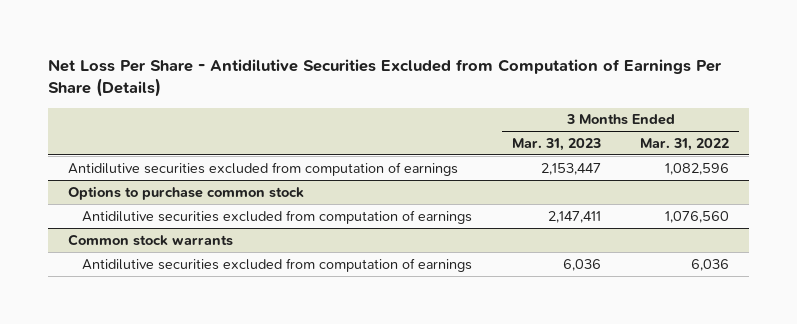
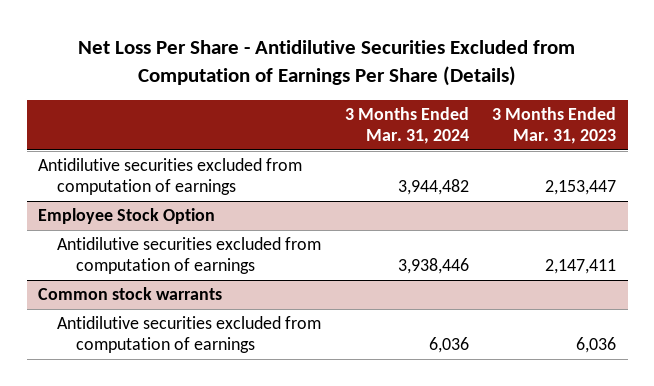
- | 3 Months Ended Mar. 31, 2023 | 3 Months Ended Mar. 31, 2022
+ | 3 Months Ended Mar. 31, 2024 | 3 Months Ended Mar. 31, 2023
- Options to purchase common stock
+ Employee Stock Option

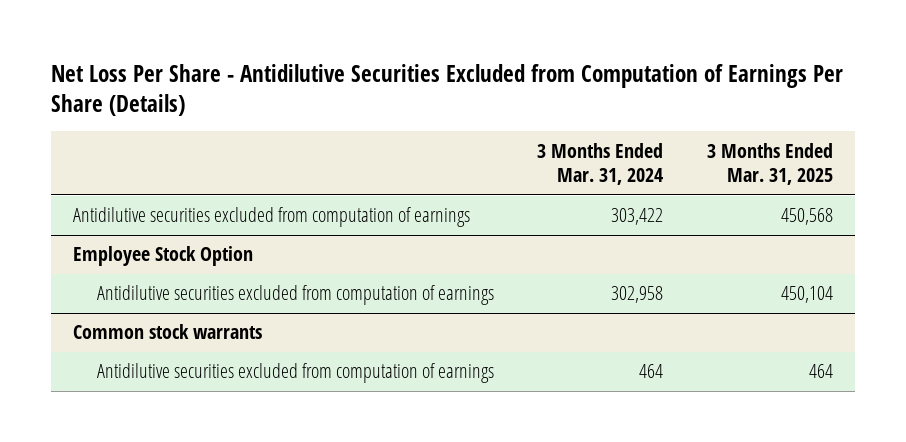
- | 3 Months Ended Mar. 31, 2024 | 3 Months Ended Mar. 31, 2023
+ | 3 Months Ended Mar. 31, 2024 | 3 Months Ended Mar. 31, 2025
- Antidilutive securities excluded from computation of earnings | 3,944,482 | 2,153,447
+ Antidilutive securities excluded from computation of earnings | 303,422 | 450,568
@ Employee Stock Option
- Antidilutive securities excluded from computation of earnings | 3,938,446 | 2,147,411
+ Antidilutive securities excluded from computation of earnings | 302,958 | 450,104
@ Common stock warrants
- Antidilutive securities excluded from computation of earnings | 6,036 | 6,036
+ Antidilutive securities excluded from computation of earnings | 464 | 464

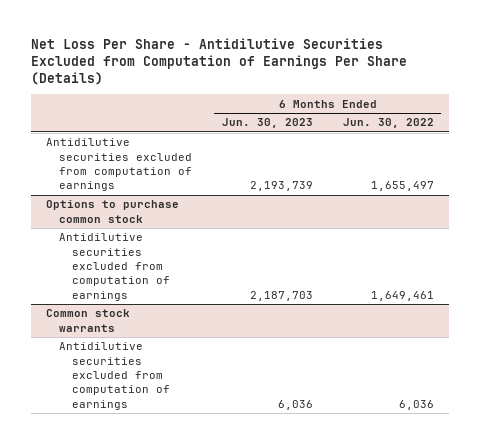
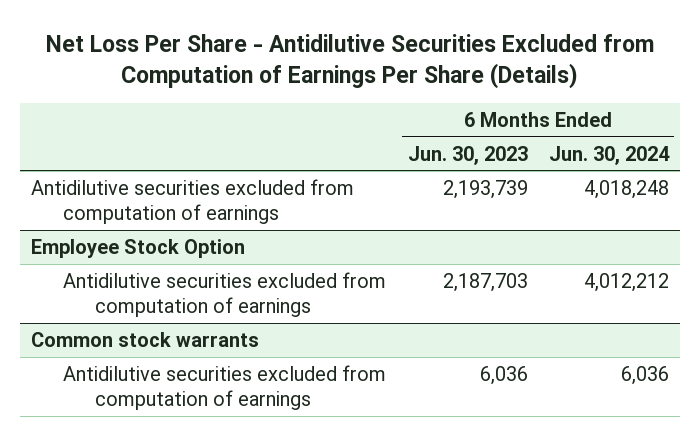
- | 6 Months Ended Jun. 30, 2023 | 6 Months Ended Jun. 30, 2022
+ | 6 Months Ended Jun. 30, 2023 | 6 Months Ended Jun. 30, 2024
- Options to purchase common stock
+ Employee Stock Option

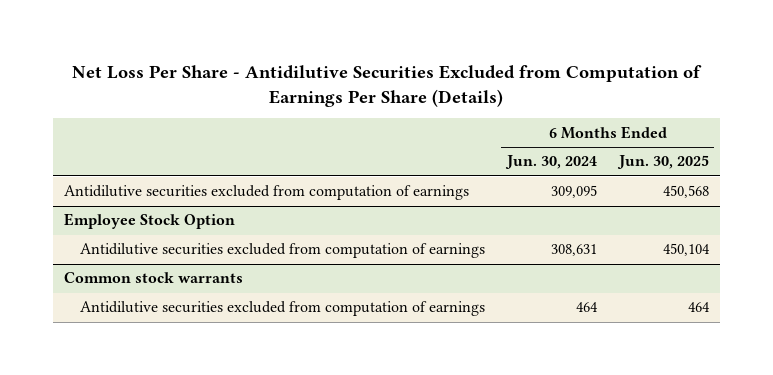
- | 6 Months Ended Jun. 30, 2023 | 6 Months Ended Jun. 30, 2024
+ | 6 Months Ended Jun. 30, 2024 | 6 Months Ended Jun. 30, 2025
- Antidilutive securities excluded from computation of earnings | 2,193,739 | 4,018,248
+ Antidilutive securities excluded from computation of earnings | 309,095 | 450,568
@ Employee Stock Option
- Antidilutive securities excluded from computation of earnings | 2,187,703 | 4,012,212
+ Antidilutive securities excluded from computation of earnings | 308,631 | 450,104
@ Common stock warrants
- Antidilutive securities excluded from computation of earnings | 6,036 | 6,036
+ Antidilutive securities excluded from computation of earnings | 464 | 464

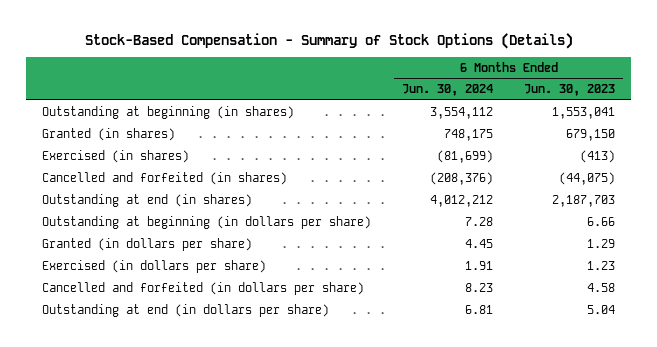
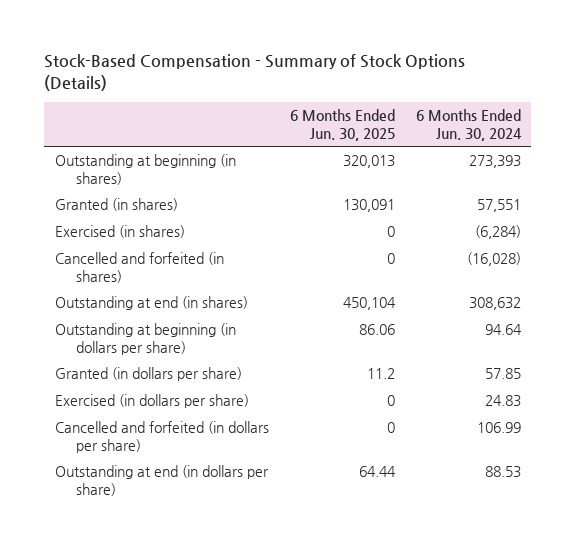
- | 6 Months Ended Jun. 30, 2024 | 6 Months Ended Jun. 30, 2023
+ | 6 Months Ended Jun. 30, 2025 | 6 Months Ended Jun. 30, 2024
- Outstanding at beginning (in shares) | 3,554,112 | 1,553,041
- Granted (in shares) | 748,175 | 679,150
- Exercised (in shares) | (81,699) | (413)
- Cancelled and forfeited (in shares) | (208,376) | (44,075)
- Outstanding at end (in shares) | 4,012,212 | 2,187,703
- Outstanding at beginning (in dollars per share) | 7.28 | 6.66
- Granted (in dollars per share) | 4.45 | 1.29
- Exercised (in dollars per share) | 1.91 | 1.23
- Cancelled and forfeited (in dollars per share) | 8.23 | 4.58
- Outstanding at end (in dollars per share) | 6.81 | 5.04
+ Outstanding at beginning (in shares) | 320,013 | 273,393
+ Granted (in shares) | 130,091 | 57,551
+ Exercised (in shares) | 0 | (6,284)
+ Cancelled and forfeited (in shares) | 0 | (16,028)
+ Outstanding at end (in shares) | 450,104 | 308,632
+ Outstanding at beginning (in dollars per share) | 86.06 | 94.64
+ Granted (in dollars per share) | 11.2 | 57.85
+ Exercised (in dollars per share) | 0 | 24.83
+ Cancelled and forfeited (in dollars per share) | 0 | 106.99
+ Outstanding at end (in dollars per share) | 64.44 | 88.53

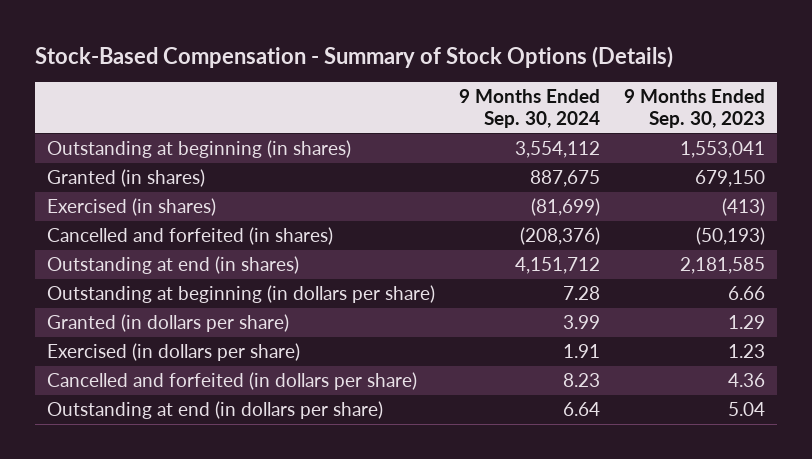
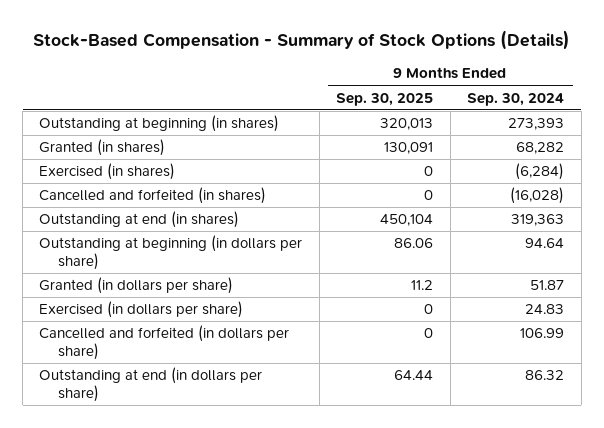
- | 9 Months Ended Sep. 30, 2024 | 9 Months Ended Sep. 30, 2023
+ | 9 Months Ended Sep. 30, 2025 | 9 Months Ended Sep. 30, 2024
- Outstanding at beginning (in shares) | 3,554,112 | 1,553,041
- Granted (in shares) | 887,675 | 679,150
- Exercised (in shares) | (81,699) | (413)
- Cancelled and forfeited (in shares) | (208,376) | (50,193)
- Outstanding at end (in shares) | 4,151,712 | 2,181,585
- Outstanding at beginning (in dollars per share) | 7.28 | 6.66
- Granted (in dollars per share) | 3.99 | 1.29
- Exercised (in dollars per share) | 1.91 | 1.23
- Cancelled and forfeited (in dollars per share) | 8.23 | 4.36
- Outstanding at end (in dollars per share) | 6.64 | 5.04
+ Outstanding at beginning (in shares) | 320,013 | 273,393
+ Granted (in shares) | 130,091 | 68,282
+ Exercised (in shares) | 0 | (6,284)
+ Cancelled and forfeited (in shares) | 0 | (16,028)
+ Outstanding at end (in shares) | 450,104 | 319,363
+ Outstanding at beginning (in dollars per share) | 86.06 | 94.64
+ Granted (in dollars per share) | 11.2 | 51.87
+ Exercised (in dollars per share) | 0 | 24.83
+ Cancelled and forfeited (in dollars per share) | 0 | 106.99
+ Outstanding at end (in dollars per share) | 64.44 | 86.32

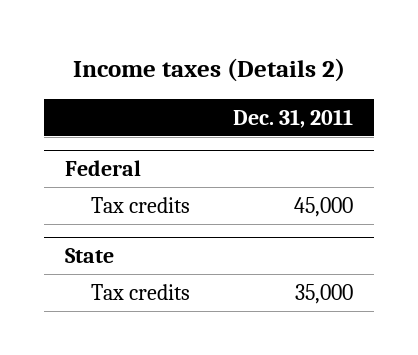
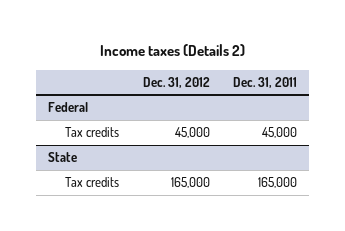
- | Dec. 31, 2011
+ | Dec. 31, 2012 | Dec. 31, 2011
@ State
- Tax credits | 35,000
+ Tax credits | 165,000 | 165,000

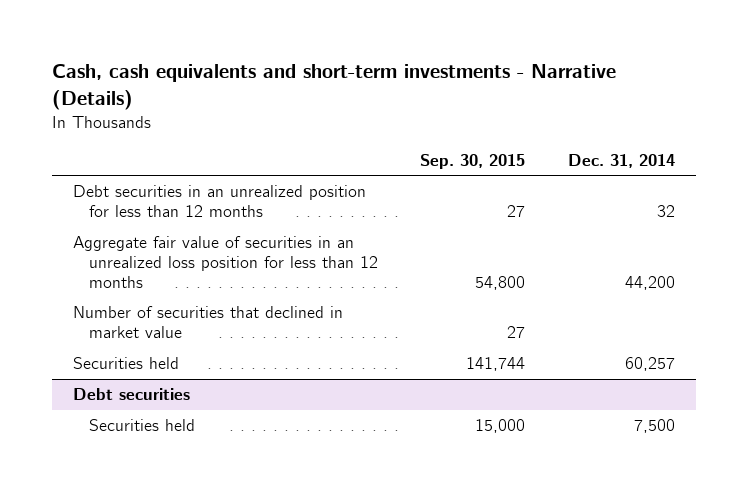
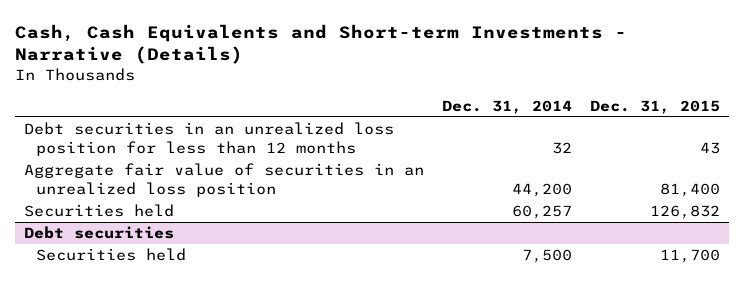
- Cash, cash equivalents and short-term investments - Narrative (Details)
+ Cash, Cash Equivalents and Short-term Investments - Narrative (Details)
- | Sep. 30, 2015 | Dec. 31, 2014
+ | Dec. 31, 2014 | Dec. 31, 2015
- Debt securities in an unrealized position for less than 12 months | 27 | 32
- Aggregate fair value of securities in an unrealized loss position for less than 12 months | 54,800 | 44,200
- Number of securities that declined in market value | 27 |
+ Debt securities in an unrealized loss position for less than 12 months | 32 | 43
+ Aggregate fair value of securities in an unrealized loss position | 44,200 | 81,400

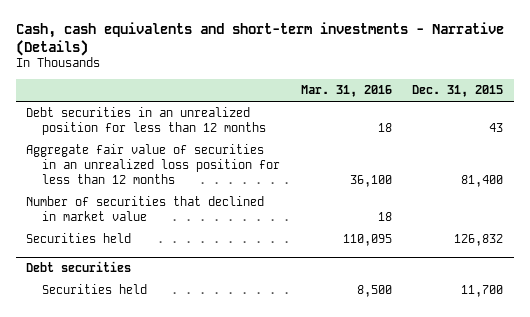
- Cash, Cash Equivalents and Short-term Investments - Narrative (Details)
+ Cash, cash equivalents and short-term investments - Narrative (Details)
- | Dec. 31, 2014 | Dec. 31, 2015
+ | Mar. 31, 2016 | Dec. 31, 2015
- Debt securities in an unrealized loss position for less than 12 months | 32 | 43
- Aggregate fair value of securities in an unrealized loss position | 44,200 | 81,400
+ Debt securities in an unrealized position for less than 12 months | 18 | 43
+ Aggregate fair value of securities in an unrealized loss position for less than 12 months | 36,100 | 81,400
+ Number of securities that declined in market value | 18 |

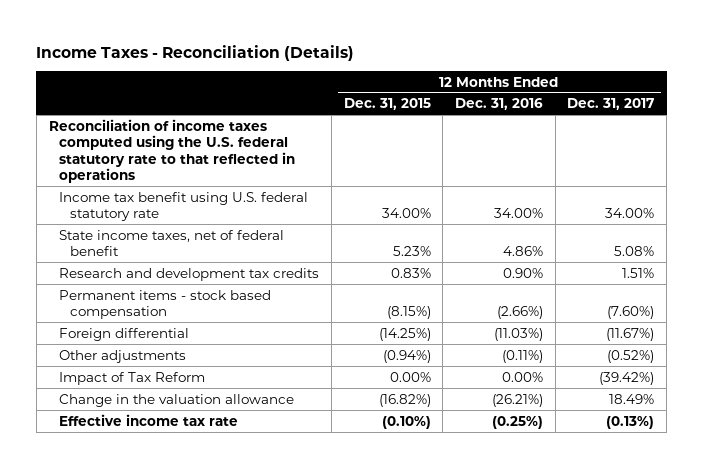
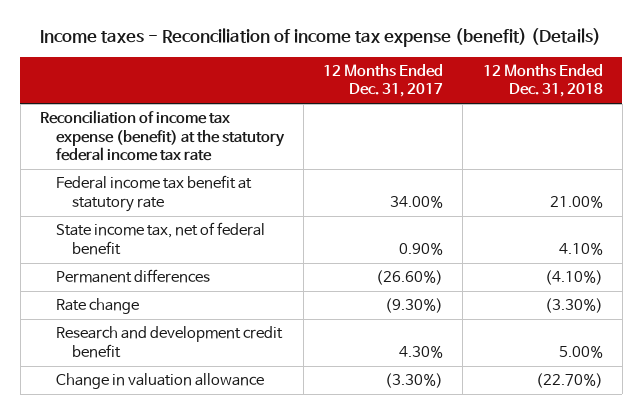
- Income Taxes - Reconciliation (Details)
+ Income taxes - Reconciliation of income tax expense (benefit) (Details)
- | 12 Months Ended Dec. 31, 2015 | 12 Months Ended Dec. 31, 2016 | 12 Months Ended Dec. 31, 2017
+ | 12 Months Ended Dec. 31, 2017 | 12 Months Ended Dec. 31, 2018
- Reconciliation of income taxes computed using the U.S. federal statutory rate to that reflected in operations
- Income tax benefit using U.S. federal statutory rate | 34.00% | 34.00% | 34.00%
- State income taxes, net of federal benefit | 5.23% | 4.86% | 5.08%
- Research and development tax credits | 0.83% | 0.90% | 1.51%
- Permanent items - stock based compensation | (8.15%) | (2.66%) | (7.60%)
- Foreign differential | (14.25%) | (11.03%) | (11.67%)
- Other adjustments | (0.94%) | (0.11%) | (0.52%)
- Impact of Tax Reform | 0.00% | 0.00% | (39.42%)
- Change in the valuation allowance | (16.82%) | (26.21%) | 18.49%
- Effective income tax rate | (0.10%) | (0.25%) | (0.13%)
+ Reconciliation of income tax expense (benefit) at the statutory federal income tax rate
+ Federal income tax benefit at statutory rate | 34.00% | 21.00%
+ State income tax, net of federal benefit | 0.90% | 4.10%
+ Permanent differences | (26.60%) | (4.10%)
+ Rate change | (9.30%) | (3.30%)
+ Research and development credit benefit | 4.30% | 5.00%
+ Change in valuation allowance | (3.30%) | (22.70%)

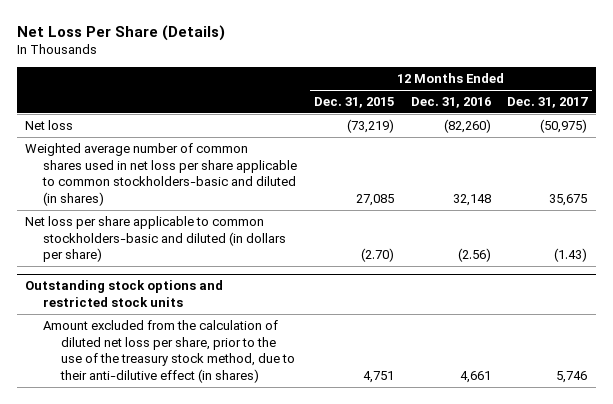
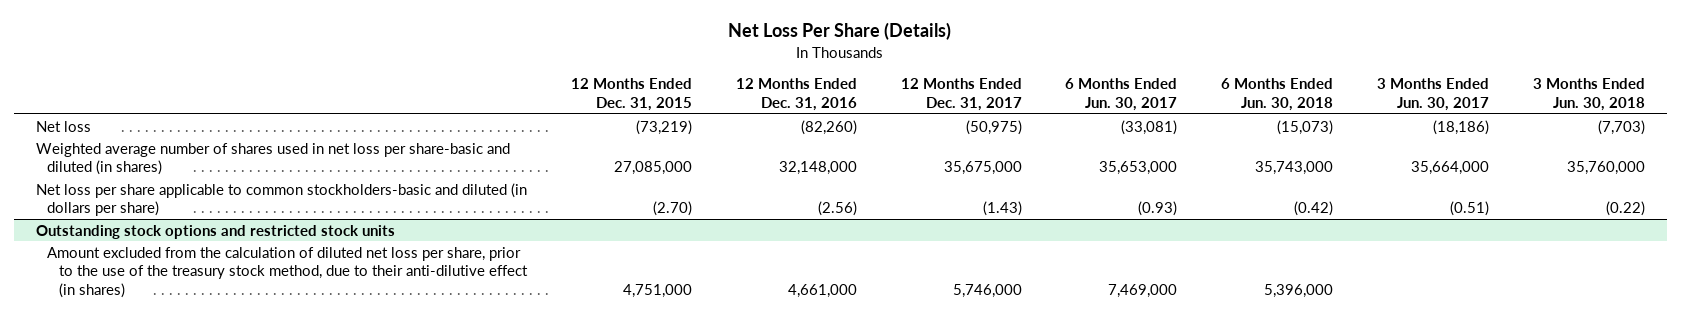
- | 12 Months Ended Dec. 31, 2015 | 12 Months Ended Dec. 31, 2016 | 12 Months Ended Dec. 31, 2017
+ | 12 Months Ended Dec. 31, 2015 | 12 Months Ended Dec. 31, 2016 | 12 Months Ended Dec. 31, 2017 | 6 Months Ended Jun. 30, 2017 | 6 Months Ended Jun. 30, 2018 | 3 Months Ended Jun. 30, 2017 | 3 Months Ended Jun. 30, 2018
- Weighted average number of common shares used in net loss per share applicable to common stockholders-basic and diluted (in shares) | 27,085 | 32,148 | 35,675
+ Weighted average number of shares used in net loss per share-basic and diluted (in shares) | 27,085,000 | 32,148,000 | 35,675,000 | 35,653,000 | 35,743,000 | 35,664,000 | 35,760,000
@ Outstanding stock options and restricted stock units
- Amount excluded from the calculation of diluted net loss per share, prior to the use of the treasury stock method, due to their anti-dilutive effect (in shares) | 4,751 | 4,661 | 5,746
+ Amount excluded from the calculation of diluted net loss per share, prior to the use of the treasury stock method, due to their anti-dilutive effect (in shares) | 4,751,000 | 4,661,000 | 5,746,000 | 7,469,000 | 5,396,000 | |

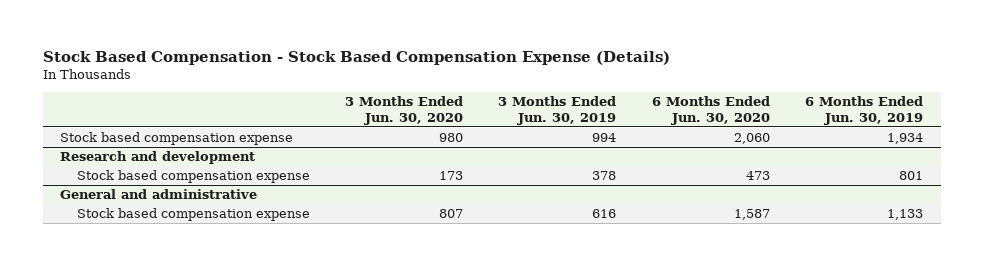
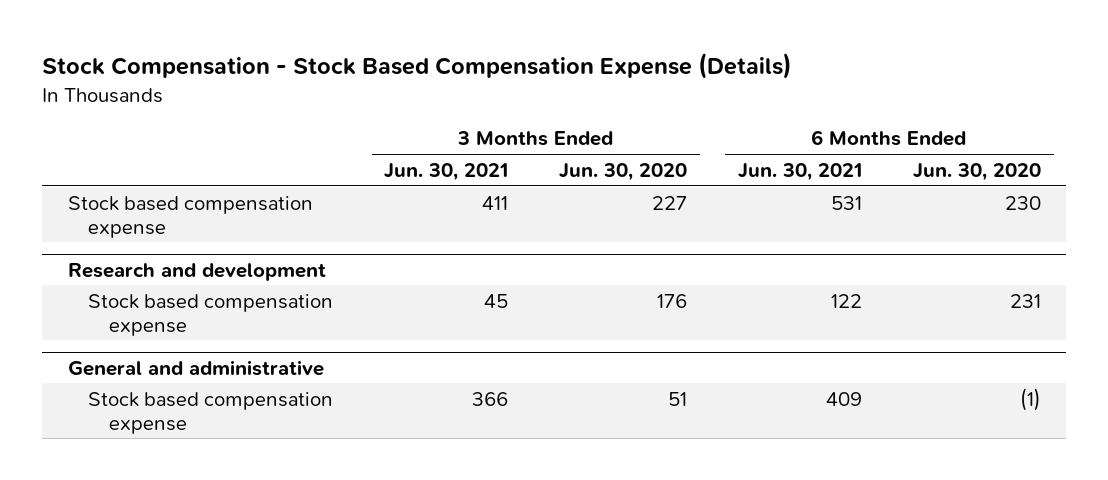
- Stock Based Compensation - Stock Based Compensation Expense (Details)
+ Stock Compensation - Stock Based Compensation Expense (Details)
- | 3 Months Ended Jun. 30, 2020 | 3 Months Ended Jun. 30, 2019 | 6 Months Ended Jun. 30, 2020 | 6 Months Ended Jun. 30, 2019
+ | 3 Months Ended Jun. 30, 2021 | 3 Months Ended Jun. 30, 2020 | 6 Months Ended Jun. 30, 2021 | 6 Months Ended Jun. 30, 2020
- Stock based compensation expense | 980 | 994 | 2,060 | 1,934
+ Stock based compensation expense | 411 | 227 | 531 | 230
@ Research and development
- Stock based compensation expense | 173 | 378 | 473 | 801
+ Stock based compensation expense | 45 | 176 | 122 | 231
@ General and administrative
- Stock based compensation expense | 807 | 616 | 1,587 | 1,133
+ Stock based compensation expense | 366 | 51 | 409 | (1)

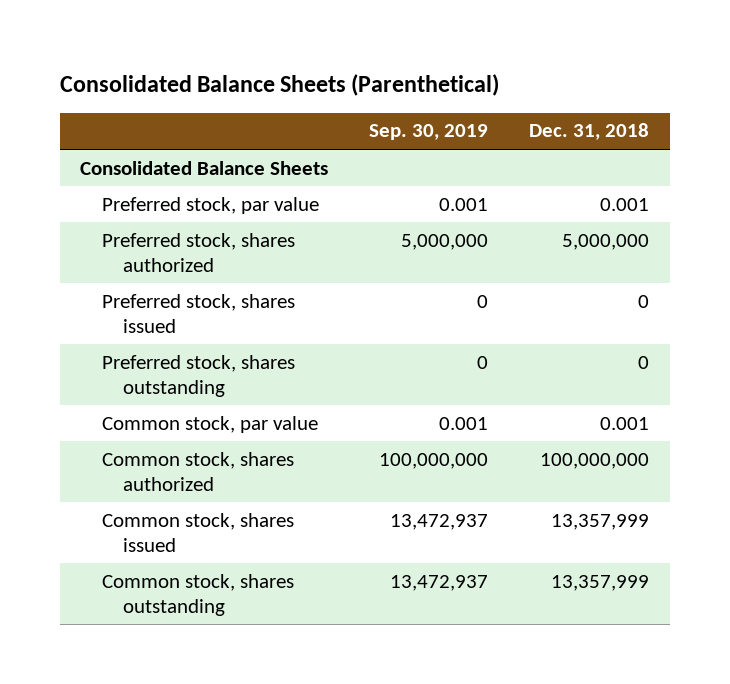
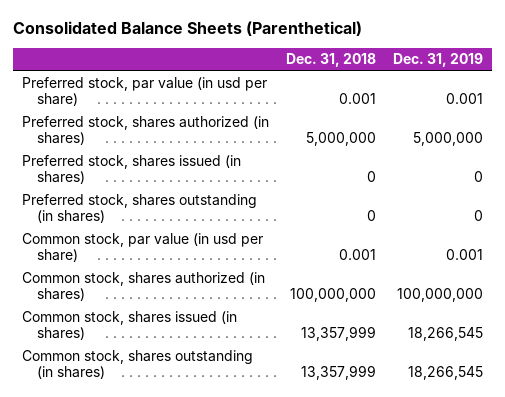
- | Sep. 30, 2019 | Dec. 31, 2018
+ | Dec. 31, 2018 | Dec. 31, 2019
- Consolidated Balance Sheets
- Preferred stock, par value | 0.001 | 0.001
- Preferred stock, shares authorized | 5,000,000 | 5,000,000
- Preferred stock, shares issued | 0 | 0
- Preferred stock, shares outstanding | 0 | 0
- Common stock, par value | 0.001 | 0.001
- Common stock, shares authorized | 100,000,000 | 100,000,000
- Common stock, shares issued | 13,472,937 | 13,357,999
- Common stock, shares outstanding | 13,472,937 | 13,357,999
+ Preferred stock, par value (in usd per share) | 0.001 | 0.001
+ Preferred stock, shares authorized (in shares) | 5,000,000 | 5,000,000
+ Preferred stock, shares issued (in shares) | 0 | 0
+ Preferred stock, shares outstanding (in shares) | 0 | 0
+ Common stock, par value (in usd per share) | 0.001 | 0.001
+ Common stock, shares authorized (in shares) | 100,000,000 | 100,000,000
+ Common stock, shares issued (in shares) | 13,357,999 | 18,266,545
+ Common stock, shares outstanding (in shares) | 13,357,999 | 18,266,545

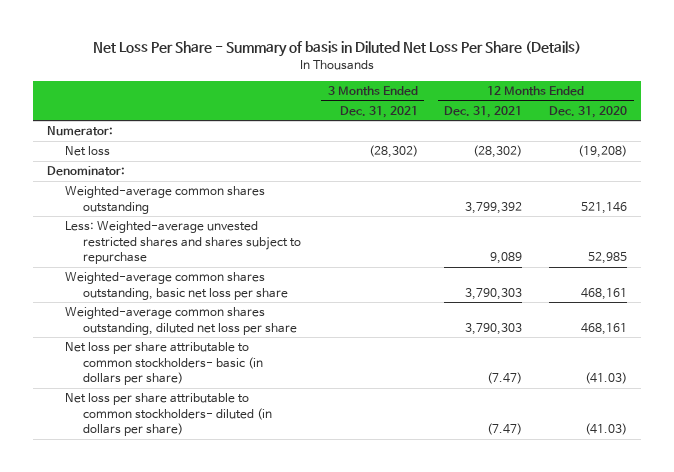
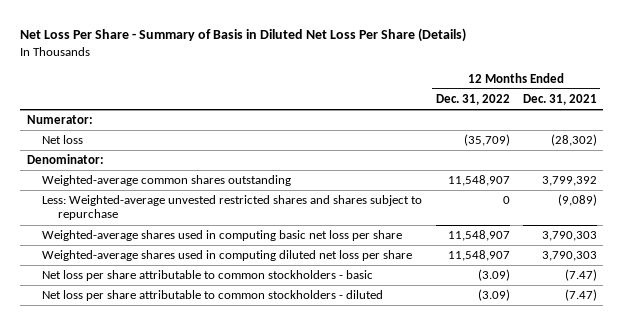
- Net Loss Per Share - Summary of basis in Diluted Net Loss Per Share (Details)
+ Net Loss Per Share - Summary of Basis in Diluted Net Loss Per Share (Details)
- | 3 Months Ended Dec. 31, 2021 | 12 Months Ended Dec. 31, 2021 | 12 Months Ended Dec. 31, 2020
+ | 12 Months Ended Dec. 31, 2022 | 12 Months Ended Dec. 31, 2021
- Less: Weighted-average unvested restricted shares and shares subject to repurchase | | 9,089 | 52,985
- Weighted-average common shares outstanding, basic net loss per share | | 3,790,303 | 468,161
- Weighted-average common shares outstanding, diluted net loss per share | | 3,790,303 | 468,161
- Net loss per share attributable to common stockholders- basic (in dollars per share) | | (7.47) | (41.03)
- Net loss per share attributable to common stockholders- diluted (in dollars per share) | | (7.47) | (41.03)
+ Less: Weighted-average unvested restricted shares and shares subject to repurchase | 0 | (9,089)
+ Weighted-average shares used in computing basic net loss per share | 11,548,907 | 3,790,303
+ Weighted-average shares used in computing diluted net loss per share | 11,548,907 | 3,790,303
+ Net loss per share attributable to common stockholders - basic | (3.09) | (7.47)
+ Net loss per share attributable to common stockholders - diluted | (3.09) | (7.47)

